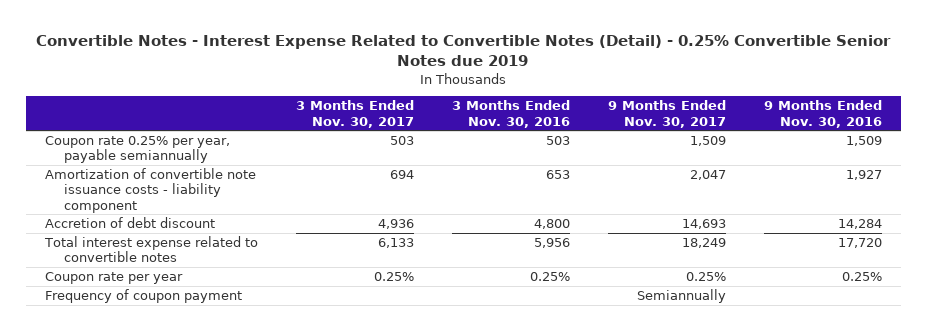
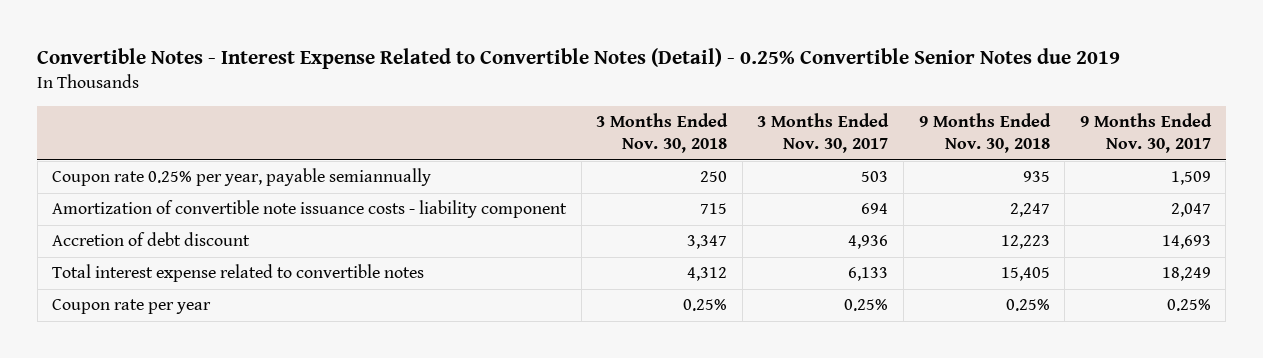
- | 3 Months Ended Nov. 30, 2017 | 3 Months Ended Nov. 30, 2016 | 9 Months Ended Nov. 30, 2017 | 9 Months Ended Nov. 30, 2016
+ | 3 Months Ended Nov. 30, 2018 | 3 Months Ended Nov. 30, 2017 | 9 Months Ended Nov. 30, 2018 | 9 Months Ended Nov. 30, 2017
- Frequency of coupon payment | | | Semiannually |

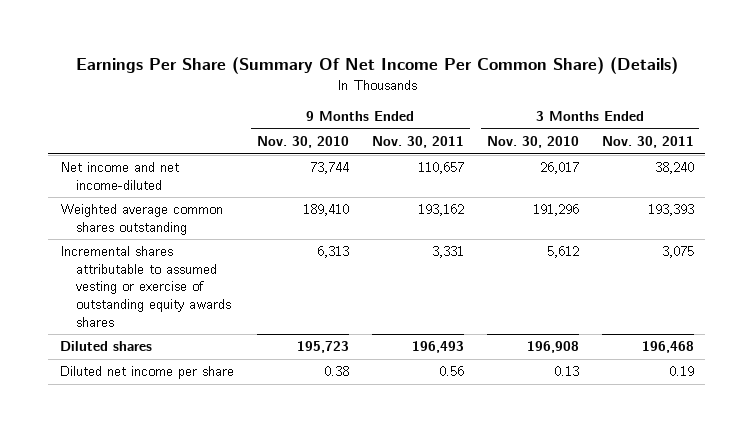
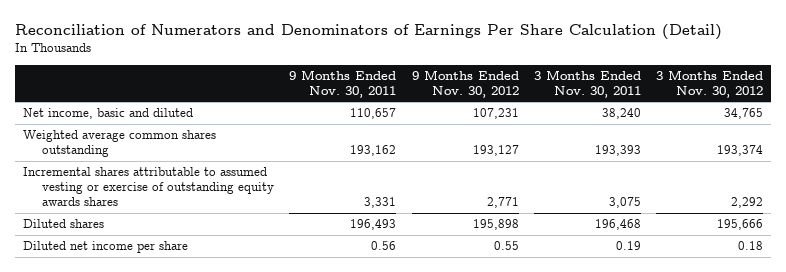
- Earnings Per Share (Summary Of Net Income Per Common Share) (Details)
+ Reconciliation of Numerators and Denominators of Earnings Per Share Calculation (Detail)
- | 9 Months Ended Nov. 30, 2010 | 9 Months Ended Nov. 30, 2011 | 3 Months Ended Nov. 30, 2010 | 3 Months Ended Nov. 30, 2011
+ | 9 Months Ended Nov. 30, 2011 | 9 Months Ended Nov. 30, 2012 | 3 Months Ended Nov. 30, 2011 | 3 Months Ended Nov. 30, 2012
- Net income and net income-diluted | 73,744 | 110,657 | 26,017 | 38,240
+ Net income, basic and diluted | 110,657 | 107,231 | 38,240 | 34,765

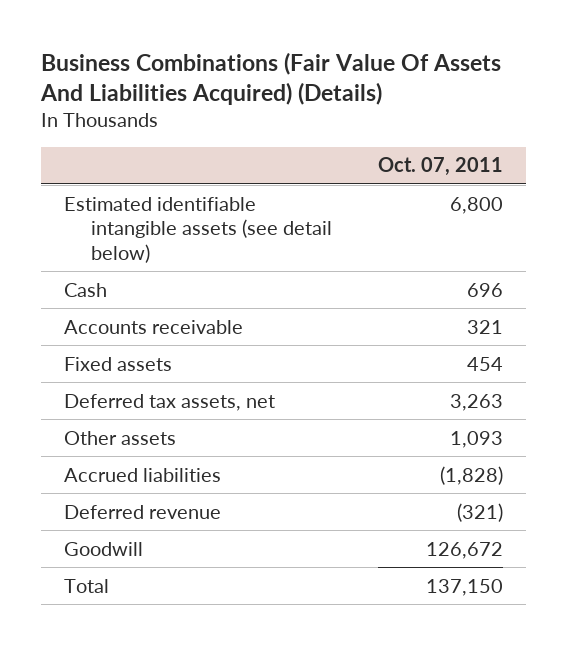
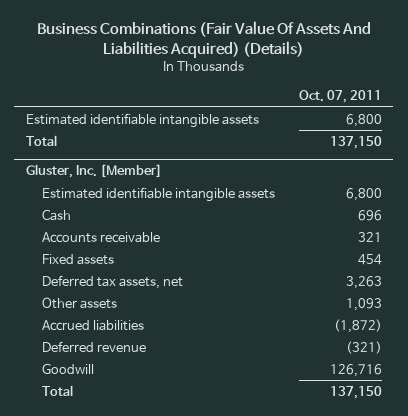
- Estimated identifiable intangible assets (see detail below) | 6,800
+ Estimated identifiable intangible assets | 6,800
+ Total | 137,150
+ Gluster, Inc. [Member]
+ Estimated identifiable intangible assets | 6,800
- Accrued liabilities | (1,828)
+ Accrued liabilities | (1,872)
- Goodwill | 126,672
+ Goodwill | 126,716

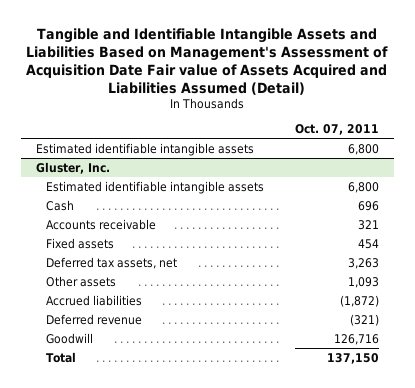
- Business Combinations (Fair Value Of Assets And Liabilities Acquired) (Details)
+ Tangible and Identifiable Intangible Assets and Liabilities Based on Management's Assessment of Acquisition Date Fair value of Assets Acquired and Liabilities Assumed (Detail)
- Total | 137,150
- Gluster, Inc. [Member]
+ Gluster, Inc.

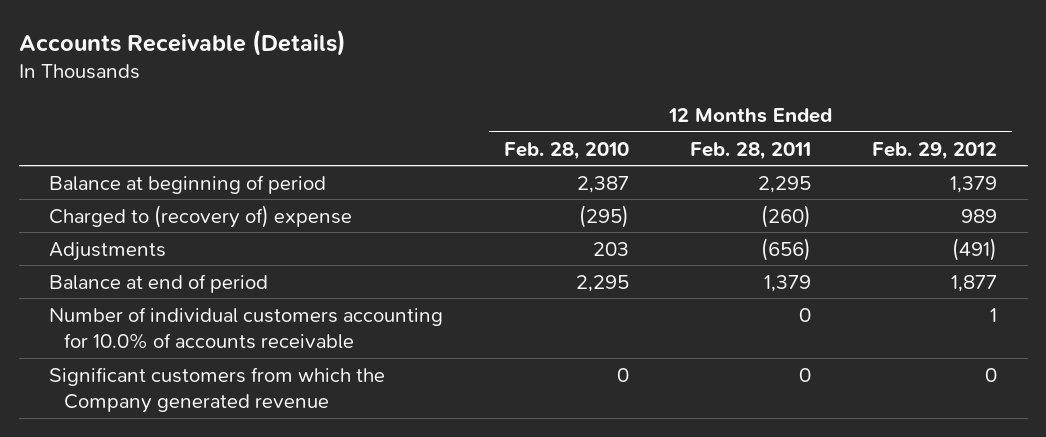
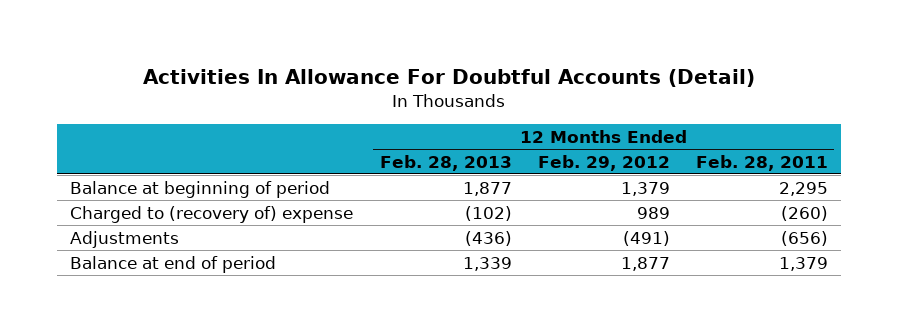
- Accounts Receivable (Details)
+ Activities In Allowance For Doubtful Accounts (Detail)
- | 12 Months Ended Feb. 28, 2010 | 12 Months Ended Feb. 28, 2011 | 12 Months Ended Feb. 29, 2012
+ | 12 Months Ended Feb. 28, 2013 | 12 Months Ended Feb. 29, 2012 | 12 Months Ended Feb. 28, 2011
- Number of individual customers accounting for 10.0% of accounts receivable | | 0 | 1
- Significant customers from which the Company generated revenue | 0 | 0 | 0

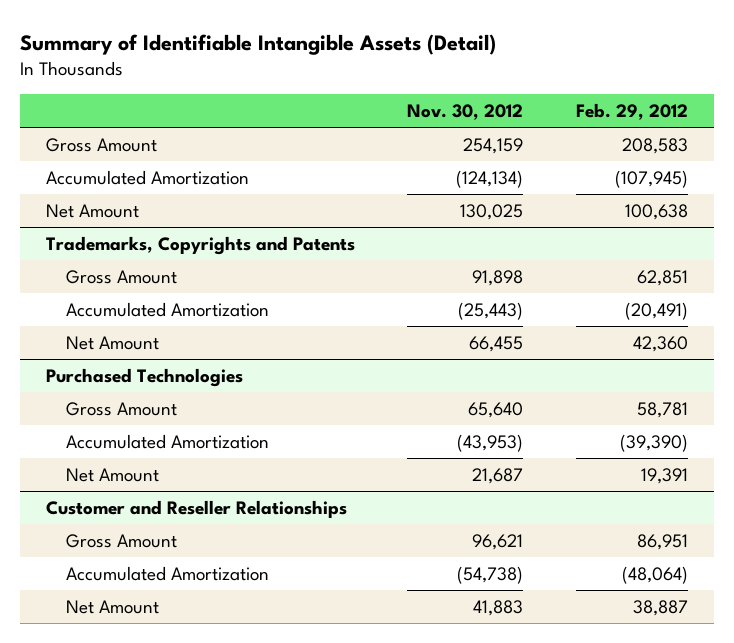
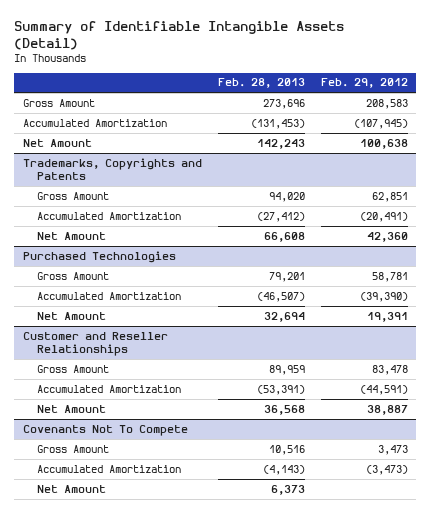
- | Nov. 30, 2012 | Feb. 29, 2012
+ | Feb. 28, 2013 | Feb. 29, 2012
@ Customer and Reseller Relationships
- Gross Amount | 96,621 | 86,951
- Accumulated Amortization | (54,738) | (48,064)
+ Gross Amount | 89,959 | 83,478
+ Accumulated Amortization | (53,391) | (44,591)
+ Covenants Not To Compete
+ Gross Amount | 10,516 | 3,473
+ Accumulated Amortization | (4,143) | (3,473)
+ Net Amount | 6,373 |

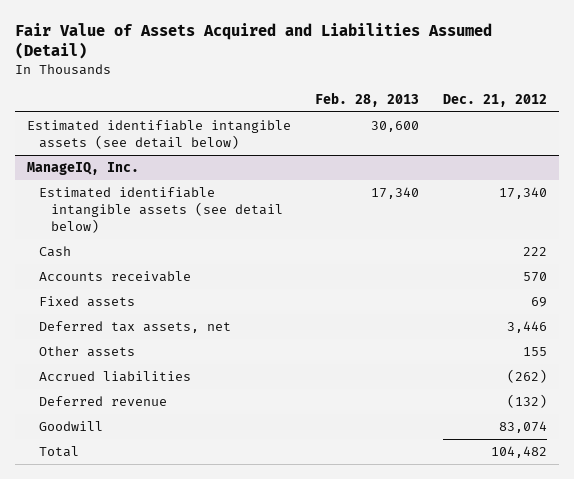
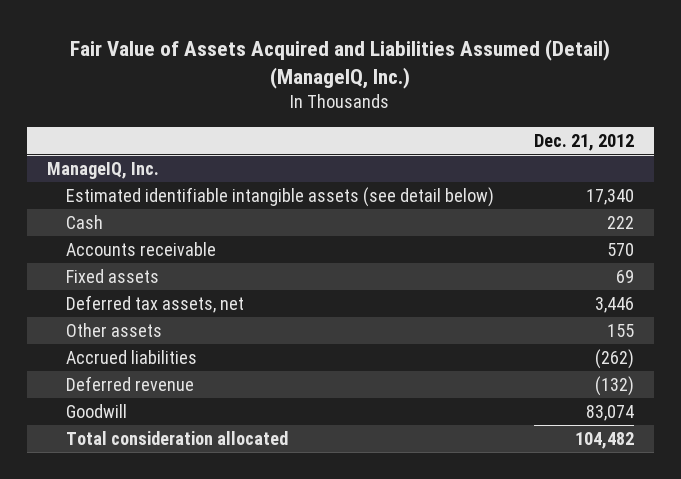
- Fair Value of Assets Acquired and Liabilities Assumed (Detail)
+ Fair Value of Assets Acquired and Liabilities Assumed (Detail) (ManageIQ, Inc.)
- | Feb. 28, 2013 | Dec. 21, 2012
+ | Dec. 21, 2012
- Estimated identifiable intangible assets (see detail below) | 30,600 |
@ ManageIQ, Inc.
- Total | | 104,482
+ Total consideration allocated | 104,482

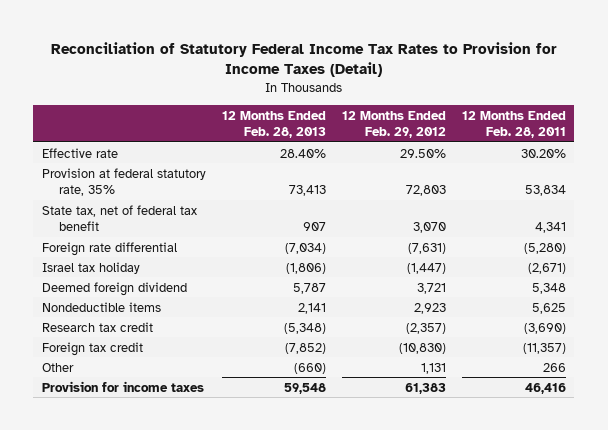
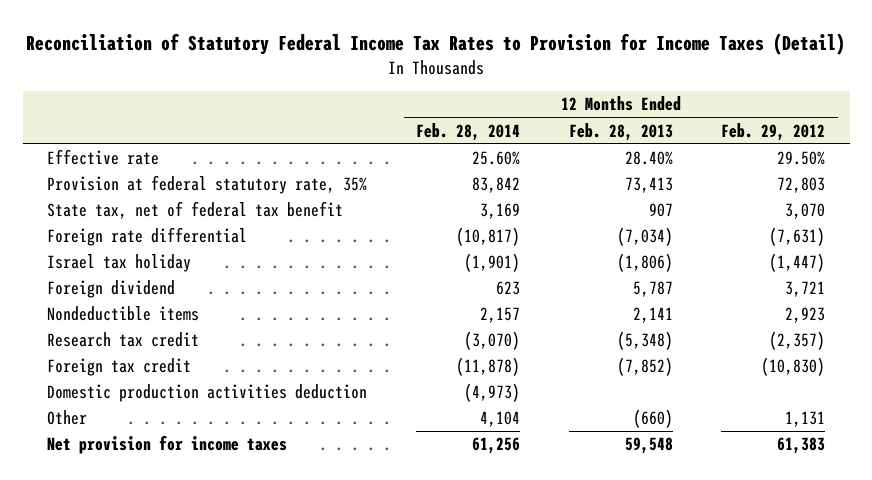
- | 12 Months Ended Feb. 28, 2013 | 12 Months Ended Feb. 29, 2012 | 12 Months Ended Feb. 28, 2011
+ | 12 Months Ended Feb. 28, 2014 | 12 Months Ended Feb. 28, 2013 | 12 Months Ended Feb. 29, 2012
- Deemed foreign dividend | 5,787 | 3,721 | 5,348
+ Foreign dividend | 623 | 5,787 | 3,721
+ Domestic production activities deduction | (4,973) | |
- Provision for income taxes | 59,548 | 61,383 | 46,416
+ Net provision for income taxes | 61,256 | 59,548 | 61,383

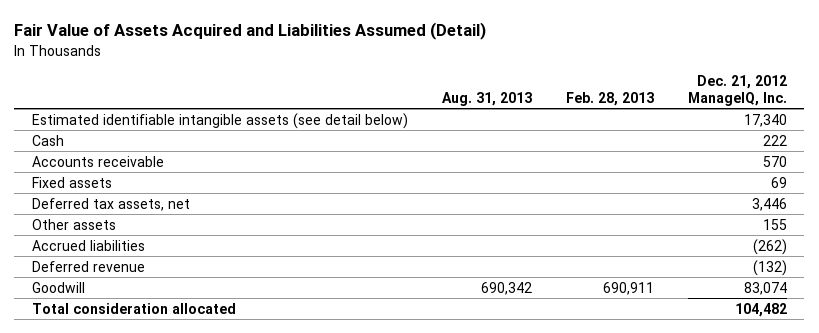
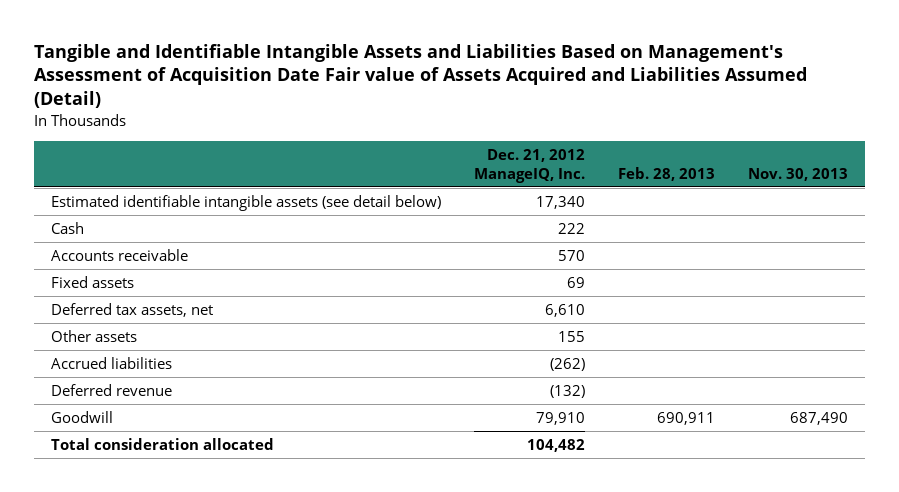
- Fair Value of Assets Acquired and Liabilities Assumed (Detail)
+ Tangible and Identifiable Intangible Assets and Liabilities Based on Management's Assessment of Acquisition Date Fair value of Assets Acquired and Liabilities Assumed (Detail)
- | Aug. 31, 2013 | Feb. 28, 2013 | Dec. 21, 2012 ManageIQ, Inc.
+ | Dec. 21, 2012 ManageIQ, Inc. | Feb. 28, 2013 | Nov. 30, 2013
- Deferred tax assets, net | | | 3,446
+ Deferred tax assets, net | 6,610 | |
- Goodwill | 690,342 | 690,911 | 83,074
+ Goodwill | 79,910 | 690,911 | 687,490

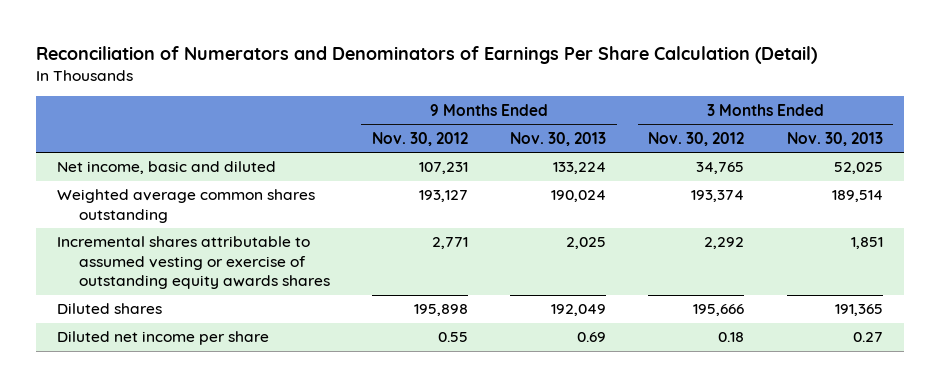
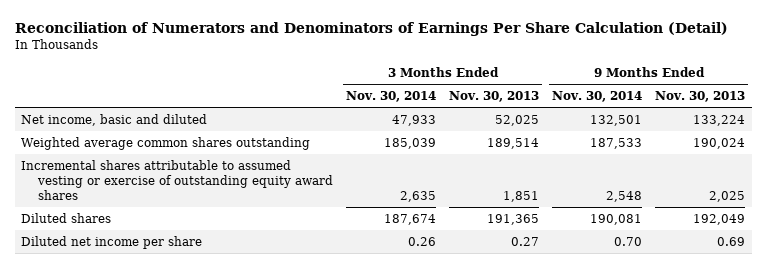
- | 9 Months Ended Nov. 30, 2012 | 9 Months Ended Nov. 30, 2013 | 3 Months Ended Nov. 30, 2012 | 3 Months Ended Nov. 30, 2013
+ | 3 Months Ended Nov. 30, 2014 | 3 Months Ended Nov. 30, 2013 | 9 Months Ended Nov. 30, 2014 | 9 Months Ended Nov. 30, 2013
- Incremental shares attributable to assumed vesting or exercise of outstanding equity awards shares | 2,771 | 2,025 | 2,292 | 1,851
+ Incremental shares attributable to assumed vesting or exercise of outstanding equity award shares | 2,635 | 1,851 | 2,548 | 2,025

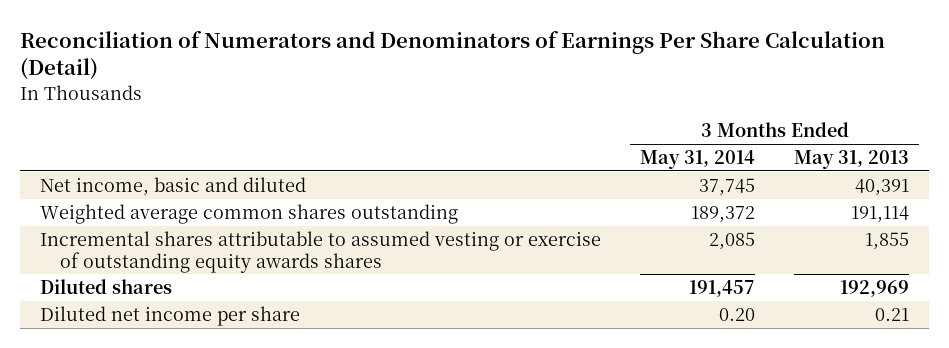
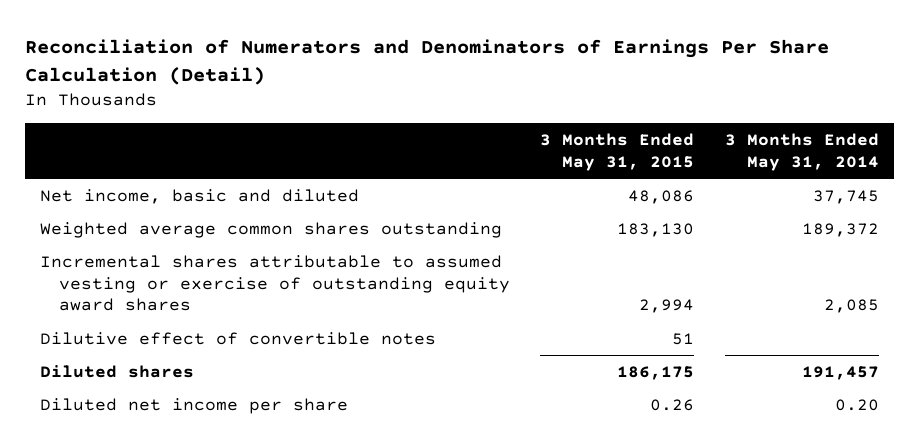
- | 3 Months Ended May 31, 2014 | 3 Months Ended May 31, 2013
+ | 3 Months Ended May 31, 2015 | 3 Months Ended May 31, 2014
- Incremental shares attributable to assumed vesting or exercise of outstanding equity awards shares | 2,085 | 1,855
+ Incremental shares attributable to assumed vesting or exercise of outstanding equity award shares | 2,994 | 2,085
+ Dilutive effect of convertible notes | 51 |

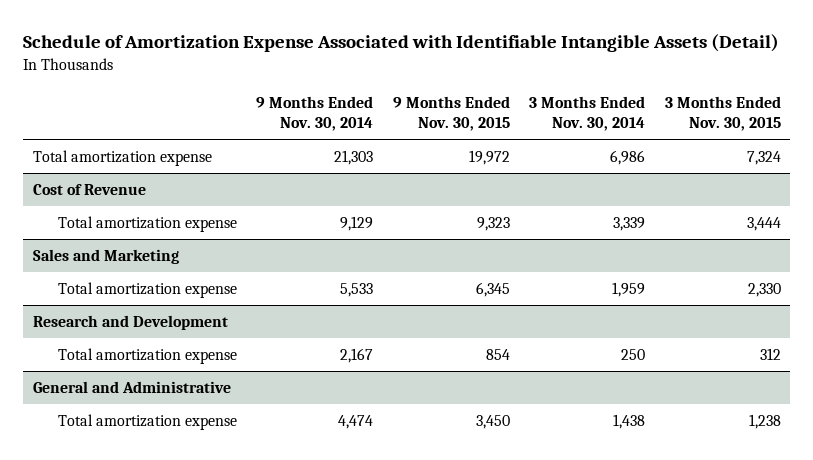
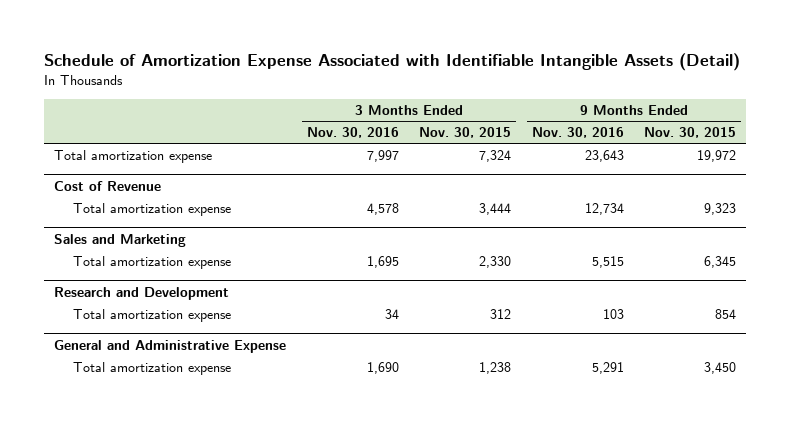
- | 9 Months Ended Nov. 30, 2014 | 9 Months Ended Nov. 30, 2015 | 3 Months Ended Nov. 30, 2014 | 3 Months Ended Nov. 30, 2015
+ | 3 Months Ended Nov. 30, 2016 | 3 Months Ended Nov. 30, 2015 | 9 Months Ended Nov. 30, 2016 | 9 Months Ended Nov. 30, 2015
- General and Administrative
+ General and Administrative Expense

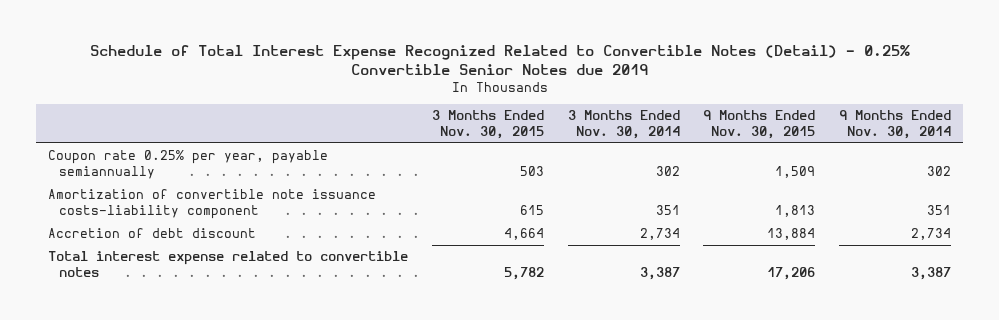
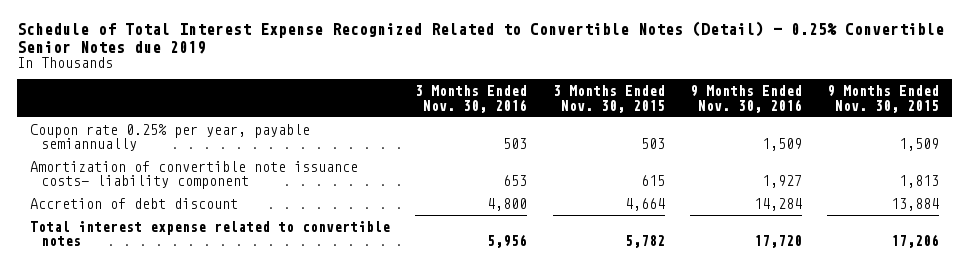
- | 3 Months Ended Nov. 30, 2015 | 3 Months Ended Nov. 30, 2014 | 9 Months Ended Nov. 30, 2015 | 9 Months Ended Nov. 30, 2014
+ | 3 Months Ended Nov. 30, 2016 | 3 Months Ended Nov. 30, 2015 | 9 Months Ended Nov. 30, 2016 | 9 Months Ended Nov. 30, 2015
- Amortization of convertible note issuance costs-liability component | 615 | 351 | 1,813 | 351
+ Amortization of convertible note issuance costs- liability component | 653 | 615 | 1,927 | 1,813

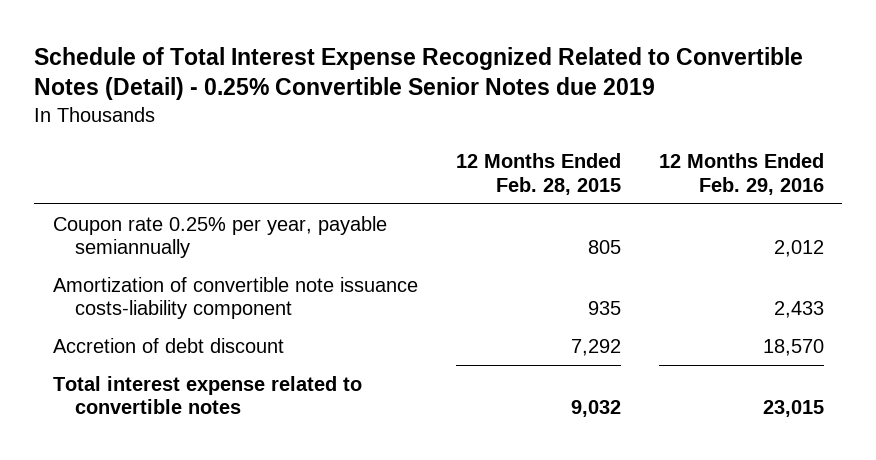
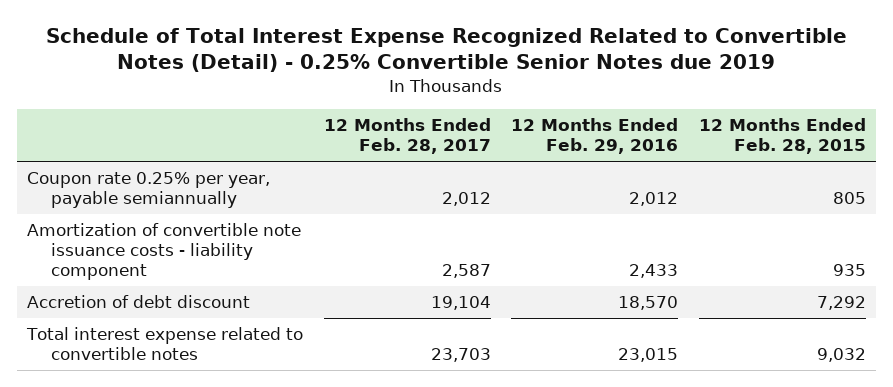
- | 12 Months Ended Feb. 28, 2015 | 12 Months Ended Feb. 29, 2016
+ | 12 Months Ended Feb. 28, 2017 | 12 Months Ended Feb. 29, 2016 | 12 Months Ended Feb. 28, 2015
- Amortization of convertible note issuance costs-liability component | 935 | 2,433
+ Amortization of convertible note issuance costs - liability component | 2,587 | 2,433 | 935

